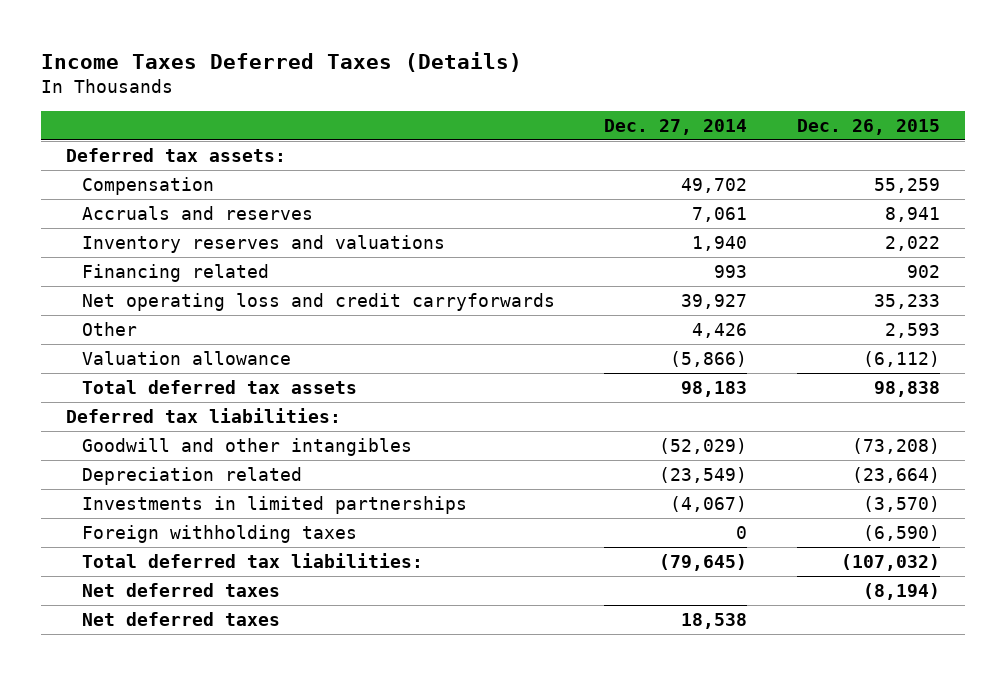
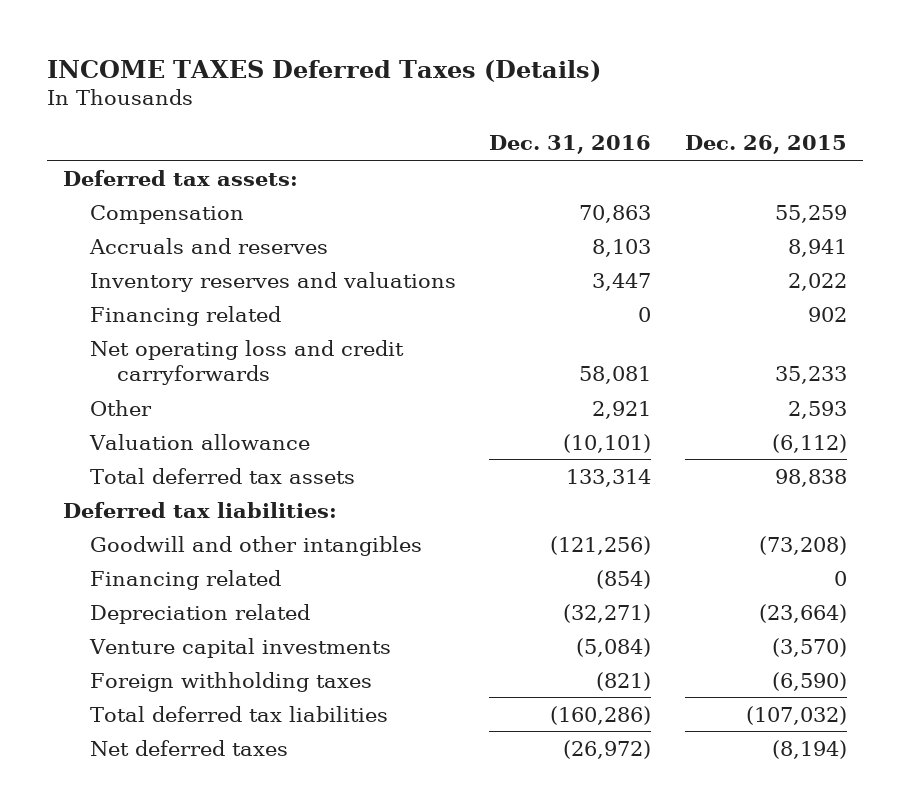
- Income Taxes Deferred Taxes (Details)
+ INCOME TAXES Deferred Taxes (Details)
- | Dec. 27, 2014 | Dec. 26, 2015
+ | Dec. 31, 2016 | Dec. 26, 2015
+ Financing related | (854) | 0
- Investments in limited partnerships | (4,067) | (3,570)
+ Venture capital investments | (5,084) | (3,570)
- Total deferred tax liabilities: | (79,645) | (107,032)
+ Total deferred tax liabilities | (160,286) | (107,032)
- Net deferred taxes | 18,538 |

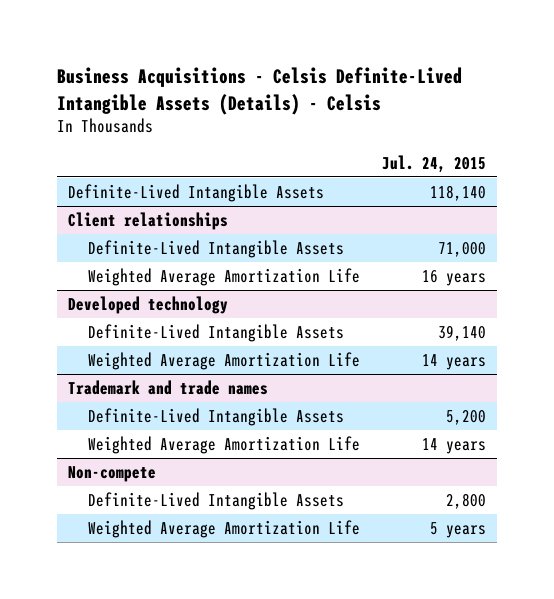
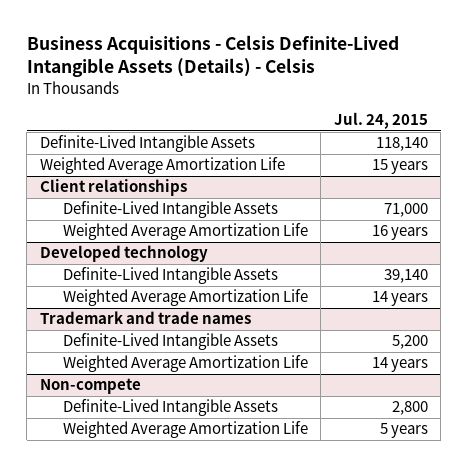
+ Weighted Average Amortization Life | 15 years

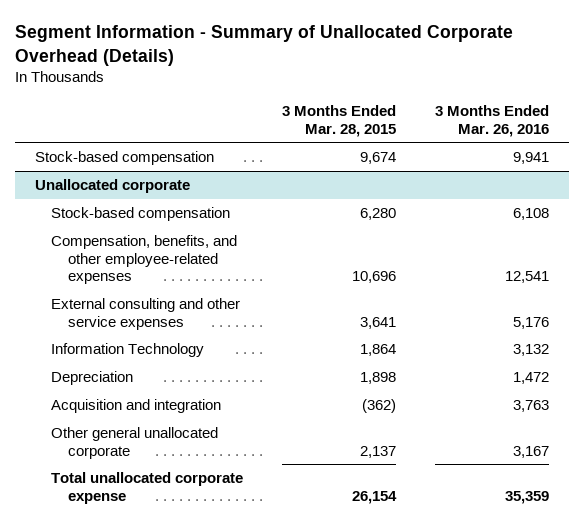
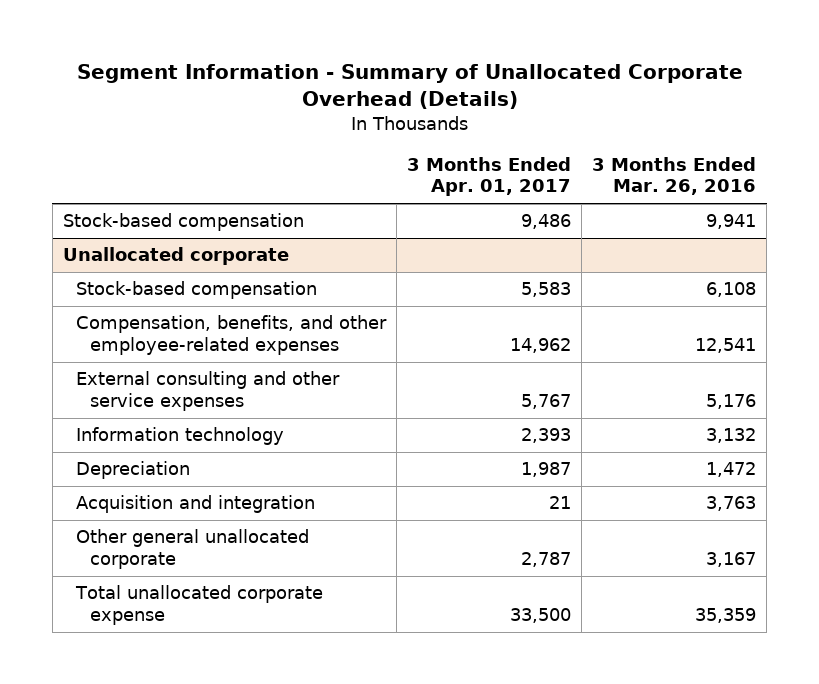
- | 3 Months Ended Mar. 28, 2015 | 3 Months Ended Mar. 26, 2016
+ | 3 Months Ended Apr. 01, 2017 | 3 Months Ended Mar. 26, 2016
@ Unallocated corporate
- Information Technology | 1,864 | 3,132
+ Information technology | 2,393 | 3,132

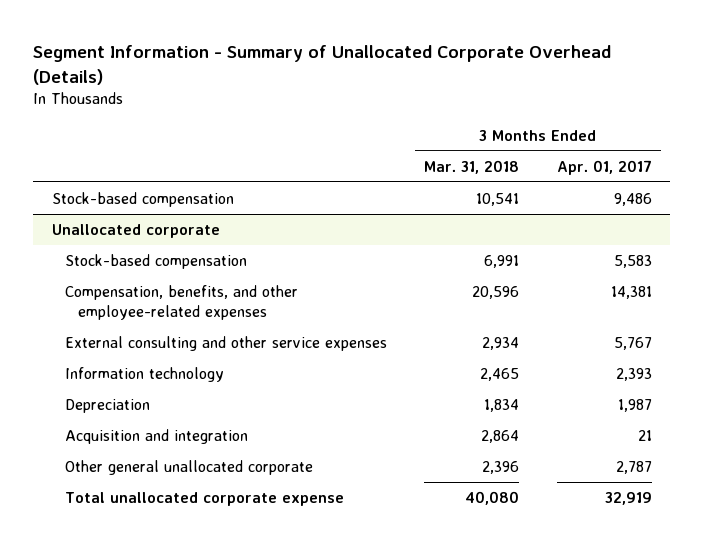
- | 3 Months Ended Apr. 01, 2017 | 3 Months Ended Mar. 26, 2016
+ | 3 Months Ended Mar. 31, 2018 | 3 Months Ended Apr. 01, 2017
@ Unallocated corporate
- Compensation, benefits, and other employee-related expenses | 14,962 | 12,541
+ Compensation, benefits, and other employee-related expenses | 20,596 | 14,381
- Total unallocated corporate expense | 33,500 | 35,359
+ Total unallocated corporate expense | 40,080 | 32,919

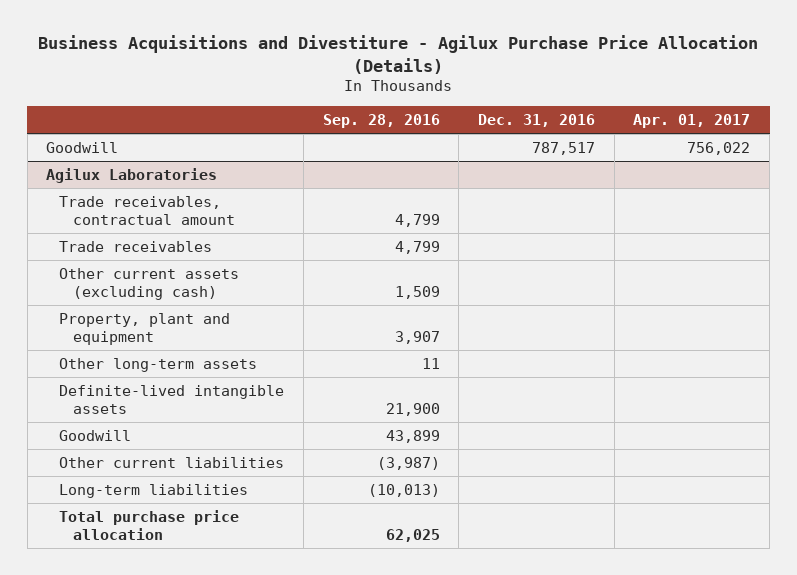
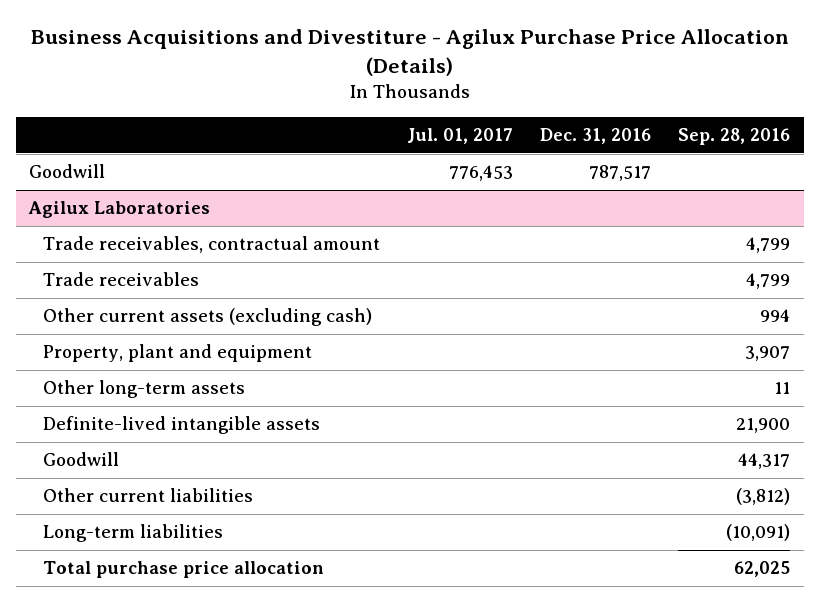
- | Sep. 28, 2016 | Dec. 31, 2016 | Apr. 01, 2017
+ | Jul. 01, 2017 | Dec. 31, 2016 | Sep. 28, 2016
@ Agilux Laboratories
- Other current assets (excluding cash) | 1,509 | |
+ Other current assets (excluding cash) | | | 994
- Goodwill | 43,899 | |
- Other current liabilities | (3,987) | |
- Long-term liabilities | (10,013) | |
+ Goodwill | | | 44,317
+ Other current liabilities | | | (3,812)
+ Long-term liabilities | | | (10,091)

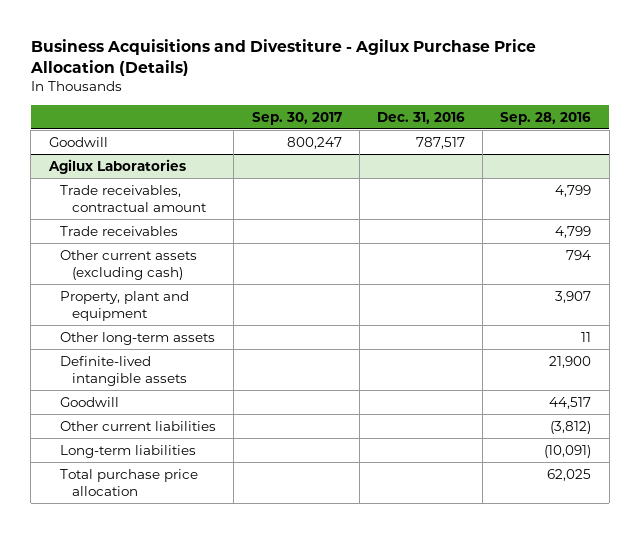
- | Jul. 01, 2017 | Dec. 31, 2016 | Sep. 28, 2016
+ | Sep. 30, 2017 | Dec. 31, 2016 | Sep. 28, 2016
@ Agilux Laboratories
- Other current assets (excluding cash) | | | 994
+ Other current assets (excluding cash) | | | 794
- Goodwill | | | 44,317
+ Goodwill | | | 44,517

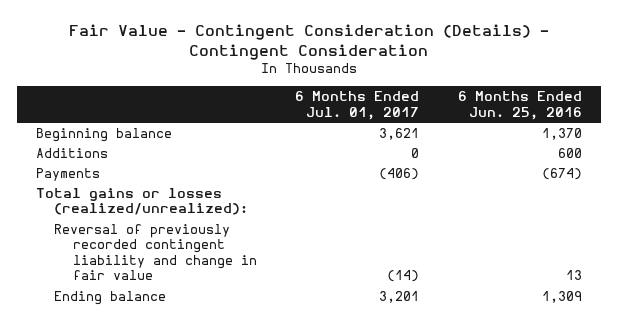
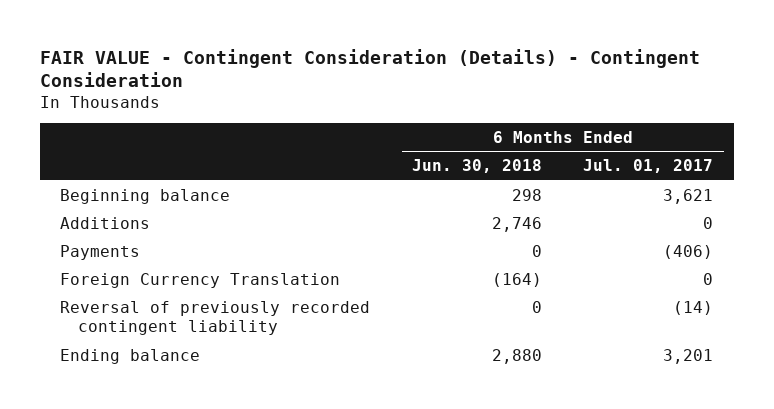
- Fair Value - Contingent Consideration (Details) - Contingent Consideration
+ FAIR VALUE - Contingent Consideration (Details) - Contingent Consideration
- | 6 Months Ended Jul. 01, 2017 | 6 Months Ended Jun. 25, 2016
+ | 6 Months Ended Jun. 30, 2018 | 6 Months Ended Jul. 01, 2017
- Total gains or losses (realized/unrealized):
- Reversal of previously recorded contingent liability and change in fair value | (14) | 13
+ Foreign Currency Translation | (164) | 0
+ Reversal of previously recorded contingent liability | 0 | (14)

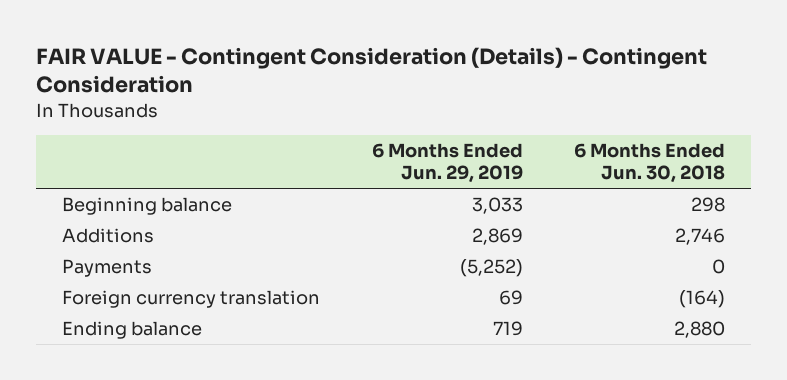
- | 6 Months Ended Jun. 30, 2018 | 6 Months Ended Jul. 01, 2017
+ | 6 Months Ended Jun. 29, 2019 | 6 Months Ended Jun. 30, 2018
- Foreign Currency Translation | (164) | 0
- Reversal of previously recorded contingent liability | 0 | (14)
+ Foreign currency translation | 69 | (164)

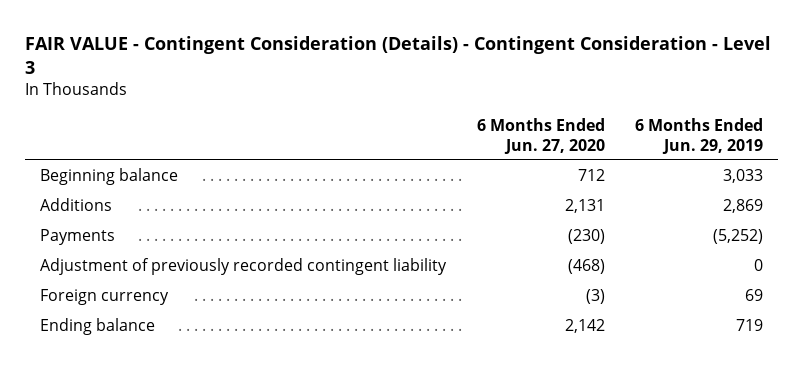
- FAIR VALUE - Contingent Consideration (Details) - Contingent Consideration
+ FAIR VALUE - Contingent Consideration (Details) - Contingent Consideration - Level 3
- | 6 Months Ended Jun. 29, 2019 | 6 Months Ended Jun. 30, 2018
+ | 6 Months Ended Jun. 27, 2020 | 6 Months Ended Jun. 29, 2019
- Foreign currency translation | 69 | (164)
+ Adjustment of previously recorded contingent liability | (468) | 0
+ Foreign currency | (3) | 69

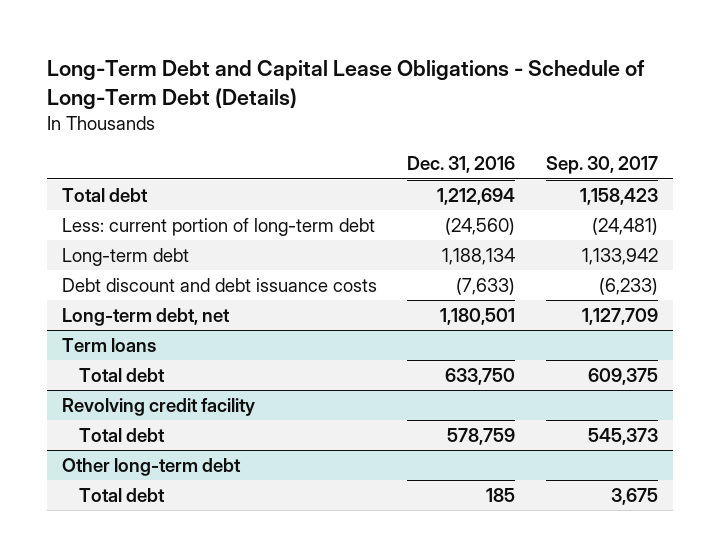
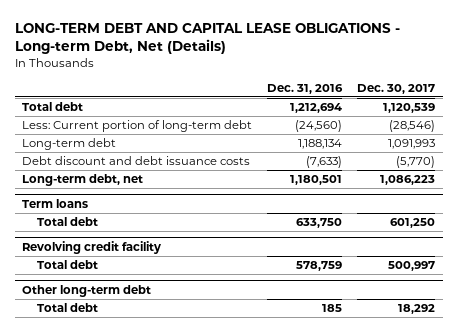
- Long-Term Debt and Capital Lease Obligations - Schedule of Long-Term Debt (Details)
+ LONG-TERM DEBT AND CAPITAL LEASE OBLIGATIONS - Long-term Debt, Net (Details)
- | Dec. 31, 2016 | Sep. 30, 2017
+ | Dec. 31, 2016 | Dec. 30, 2017
- Less: current portion of long-term debt | (24,560) | (24,481)
+ Less: Current portion of long-term debt | (24,560) | (28,546)

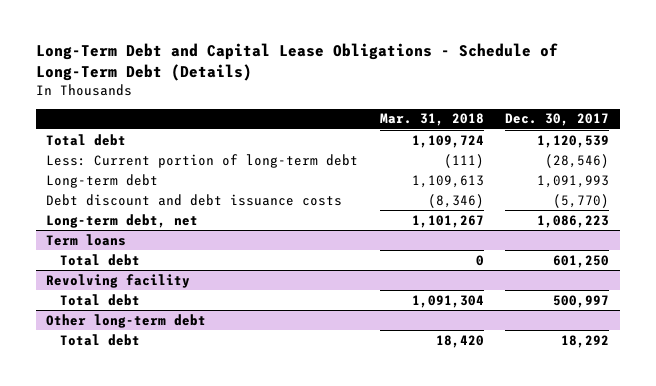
- LONG-TERM DEBT AND CAPITAL LEASE OBLIGATIONS - Long-term Debt, Net (Details)
+ Long-Term Debt and Capital Lease Obligations - Schedule of Long-Term Debt (Details)
- | Dec. 31, 2016 | Dec. 30, 2017
+ | Mar. 31, 2018 | Dec. 30, 2017
- Revolving credit facility
+ Revolving facility

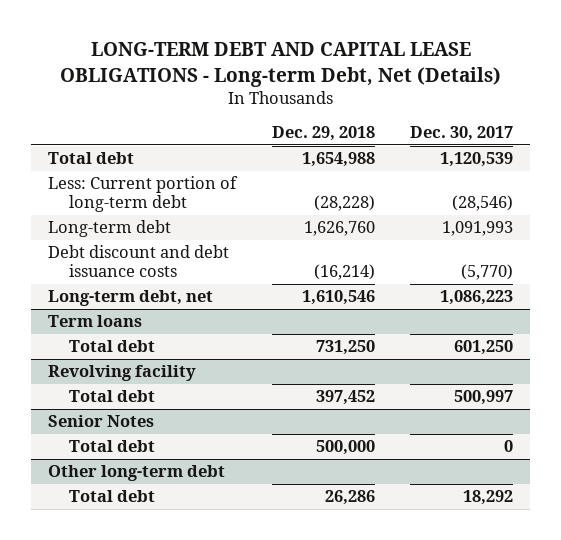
- Long-Term Debt and Capital Lease Obligations - Schedule of Long-Term Debt (Details)
+ LONG-TERM DEBT AND CAPITAL LEASE OBLIGATIONS - Long-term Debt, Net (Details)
- | Mar. 31, 2018 | Dec. 30, 2017
+ | Dec. 29, 2018 | Dec. 30, 2017
+ Senior Notes
+ Total debt | 500,000 | 0

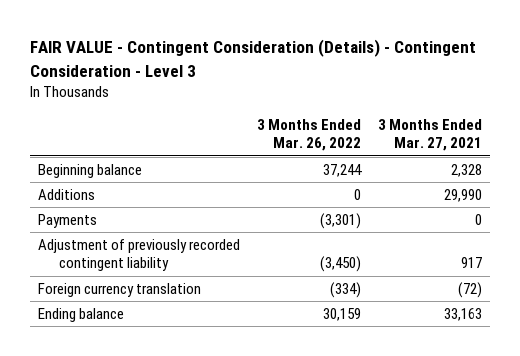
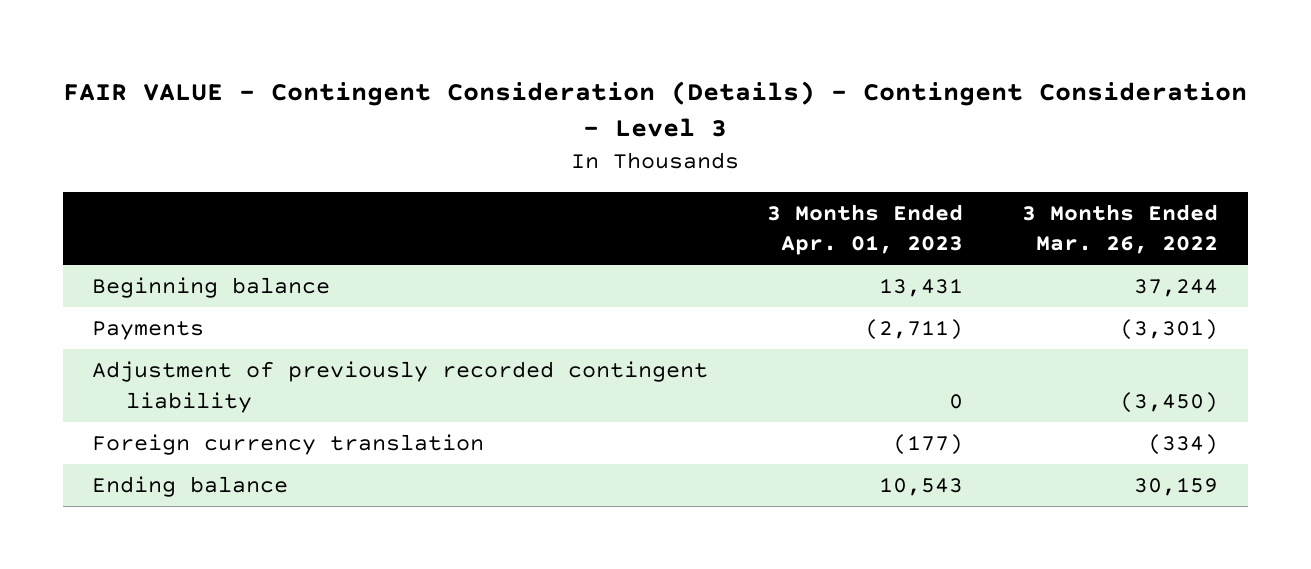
- | 3 Months Ended Mar. 26, 2022 | 3 Months Ended Mar. 27, 2021
+ | 3 Months Ended Apr. 01, 2023 | 3 Months Ended Mar. 26, 2022
- Additions | 0 | 29,990

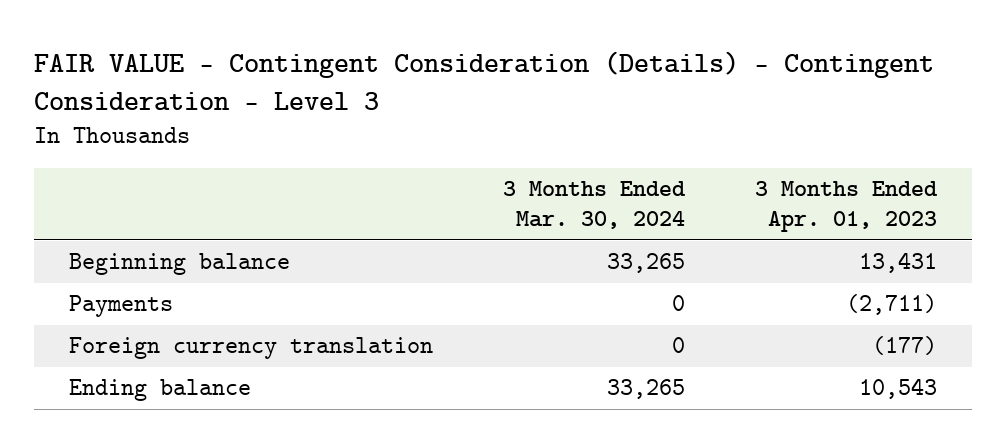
- | 3 Months Ended Apr. 01, 2023 | 3 Months Ended Mar. 26, 2022
+ | 3 Months Ended Mar. 30, 2024 | 3 Months Ended Apr. 01, 2023
- Adjustment of previously recorded contingent liability | 0 | (3,450)

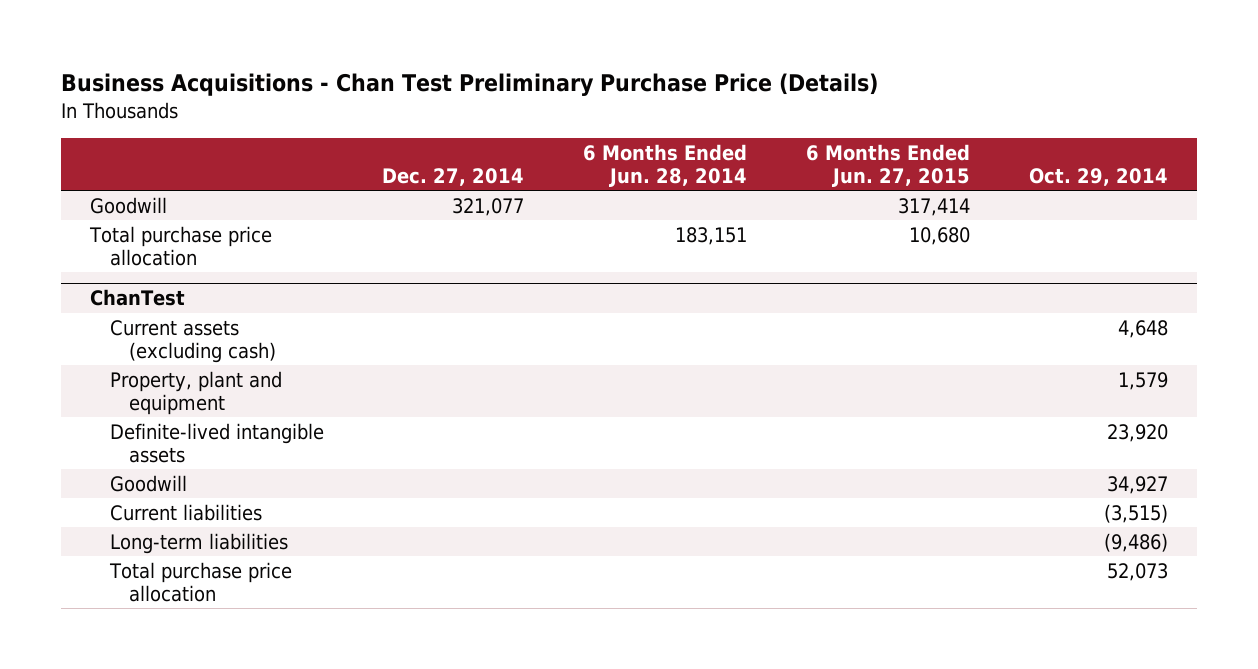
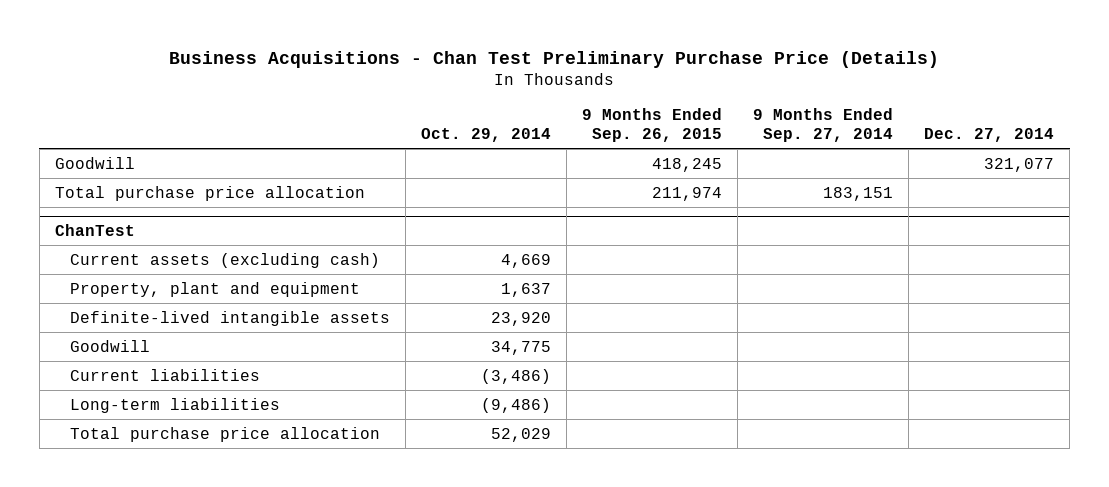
- | Dec. 27, 2014 | 6 Months Ended Jun. 28, 2014 | 6 Months Ended Jun. 27, 2015 | Oct. 29, 2014
+ | Oct. 29, 2014 | 9 Months Ended Sep. 26, 2015 | 9 Months Ended Sep. 27, 2014 | Dec. 27, 2014
@ ChanTest
- Current assets (excluding cash) | | | | 4,648
- Property, plant and equipment | | | | 1,579
+ Current assets (excluding cash) | 4,669 | | |
+ Property, plant and equipment | 1,637 | | |
- Goodwill | | | | 34,927
- Current liabilities | | | | (3,515)
+ Goodwill | 34,775 | | |
+ Current liabilities | (3,486) | | |
- Total purchase price allocation | | | | 52,073
+ Total purchase price allocation | 52,029 | | |

